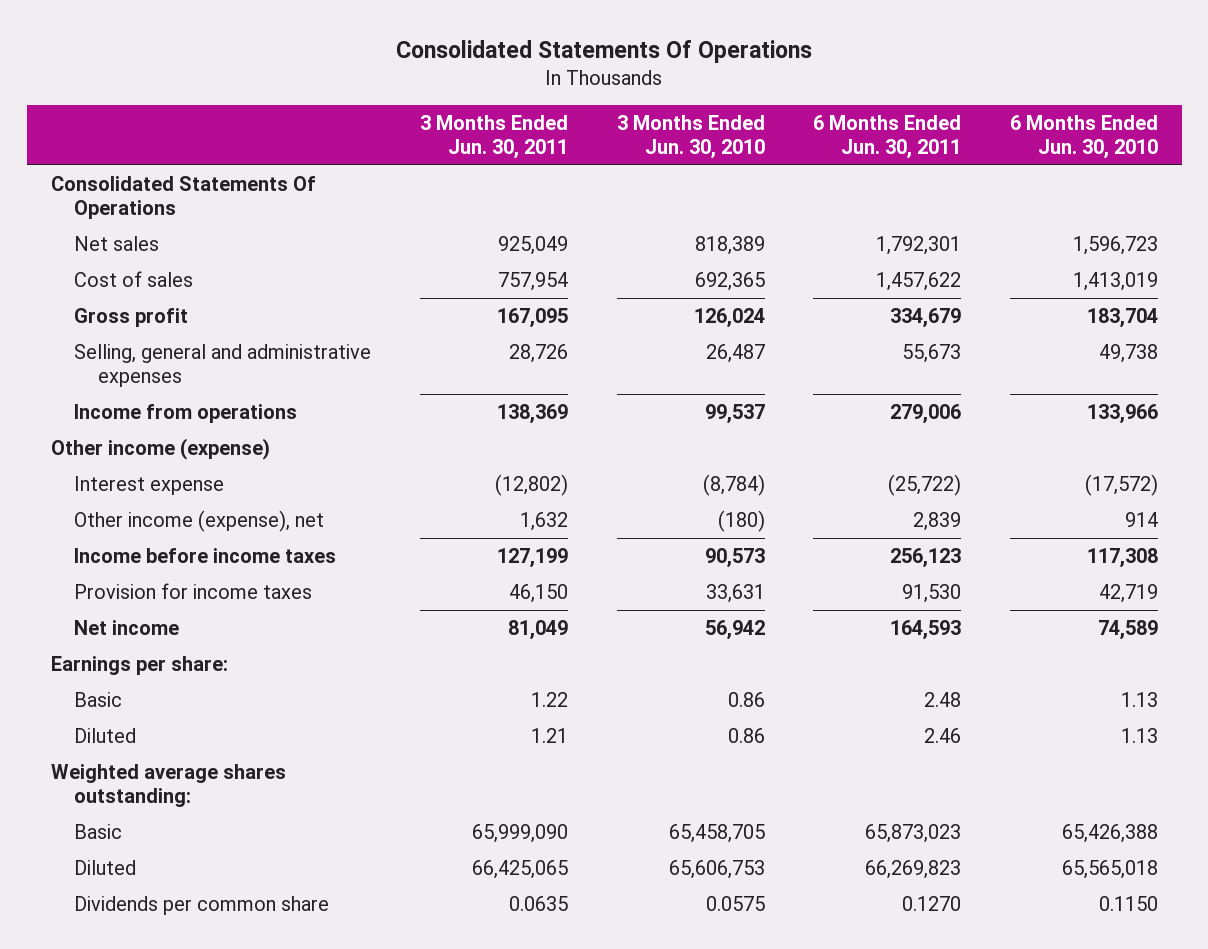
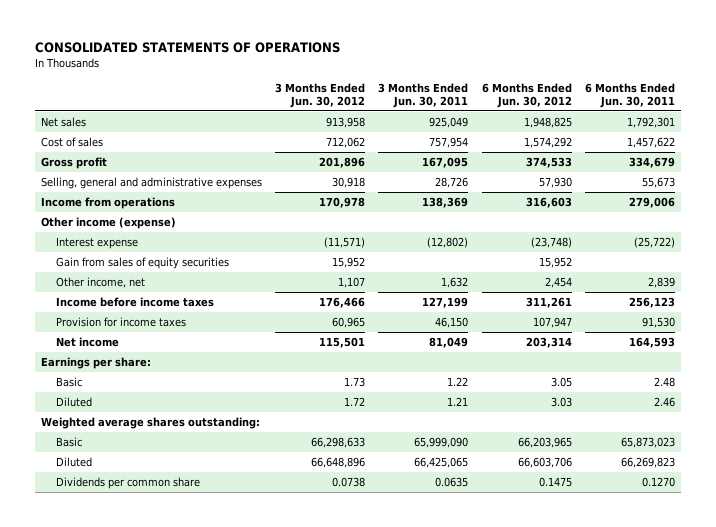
- Consolidated Statements Of Operations
+ CONSOLIDATED STATEMENTS OF OPERATIONS
- | 3 Months Ended Jun. 30, 2011 | 3 Months Ended Jun. 30, 2010 | 6 Months Ended Jun. 30, 2011 | 6 Months Ended Jun. 30, 2010
+ | 3 Months Ended Jun. 30, 2012 | 3 Months Ended Jun. 30, 2011 | 6 Months Ended Jun. 30, 2012 | 6 Months Ended Jun. 30, 2011
- Consolidated Statements Of Operations
- Other income (expense), net | 1,632 | (180) | 2,839 | 914
+ Gain from sales of equity securities | 15,952 | | 15,952 |
+ Other income, net | 1,107 | 1,632 | 2,454 | 2,839

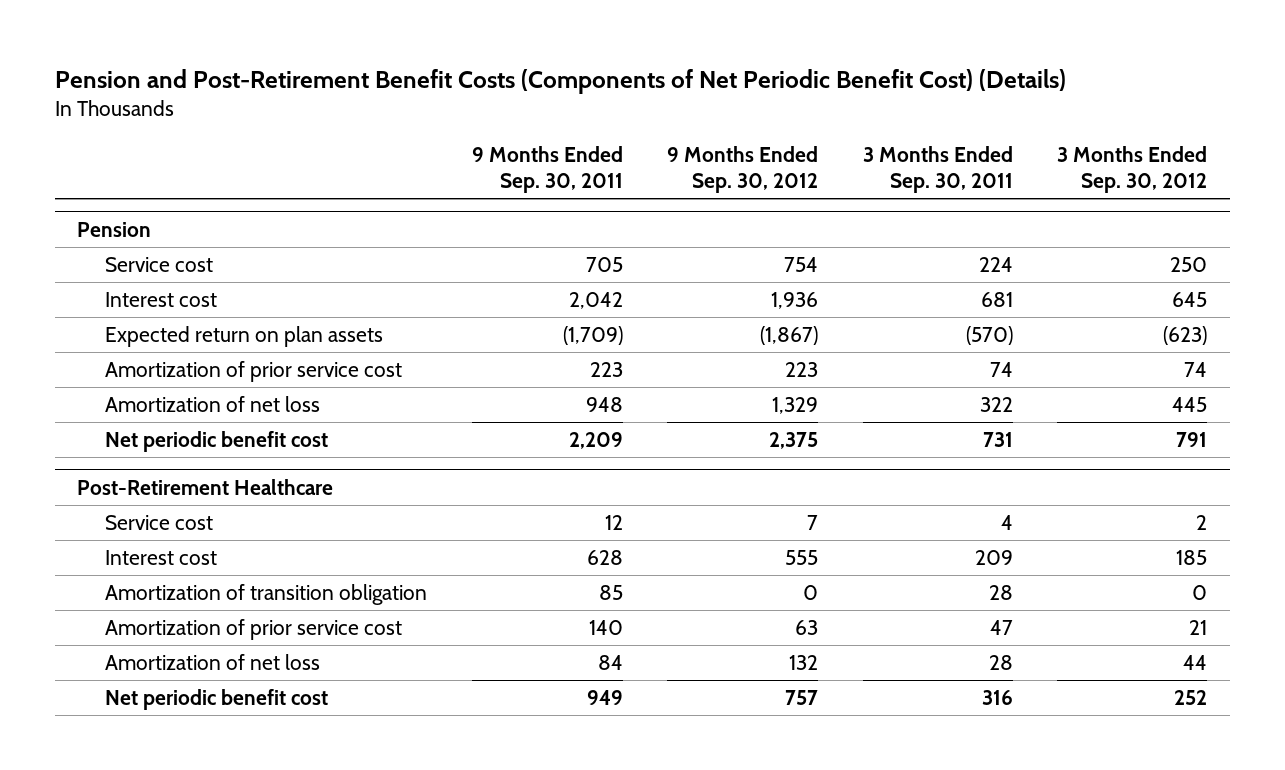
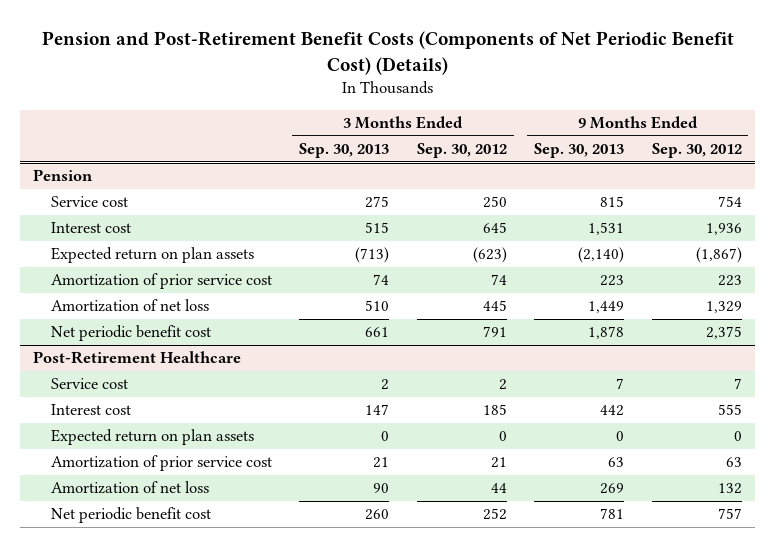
- | 9 Months Ended Sep. 30, 2011 | 9 Months Ended Sep. 30, 2012 | 3 Months Ended Sep. 30, 2011 | 3 Months Ended Sep. 30, 2012
+ | 3 Months Ended Sep. 30, 2013 | 3 Months Ended Sep. 30, 2012 | 9 Months Ended Sep. 30, 2013 | 9 Months Ended Sep. 30, 2012
@ Post-Retirement Healthcare
- Amortization of transition obligation | 85 | 0 | 28 | 0
+ Expected return on plan assets | 0 | 0 | 0 | 0

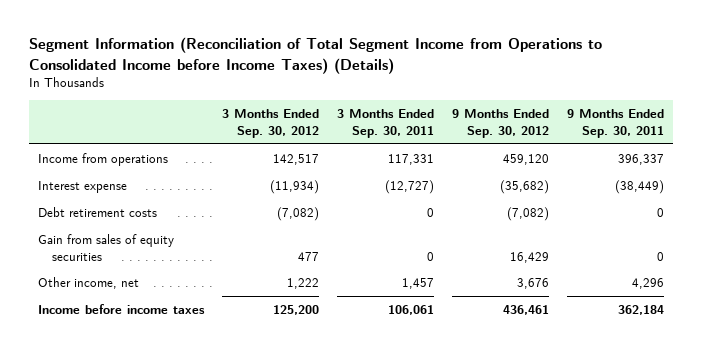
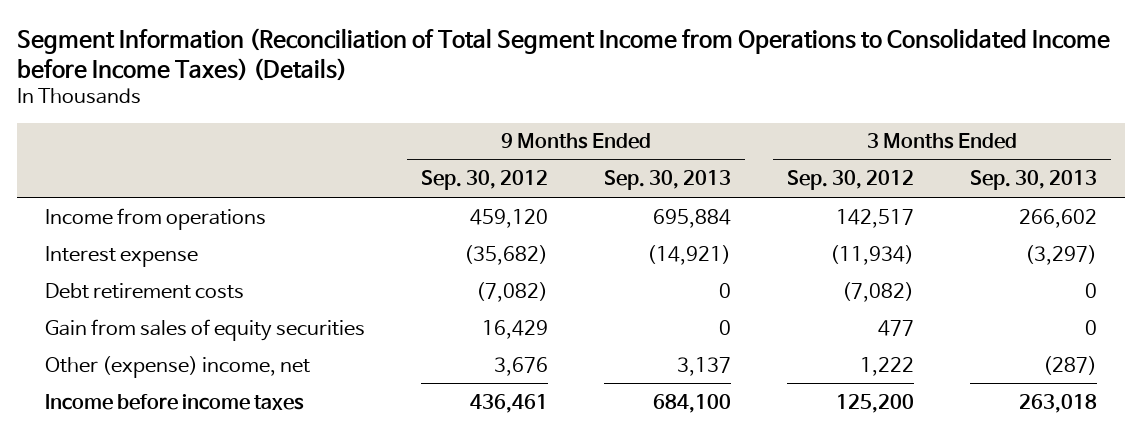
- | 3 Months Ended Sep. 30, 2012 | 3 Months Ended Sep. 30, 2011 | 9 Months Ended Sep. 30, 2012 | 9 Months Ended Sep. 30, 2011
+ | 9 Months Ended Sep. 30, 2012 | 9 Months Ended Sep. 30, 2013 | 3 Months Ended Sep. 30, 2012 | 3 Months Ended Sep. 30, 2013
- Other income, net | 1,222 | 1,457 | 3,676 | 4,296
+ Other (expense) income, net | 3,676 | 3,137 | 1,222 | (287)

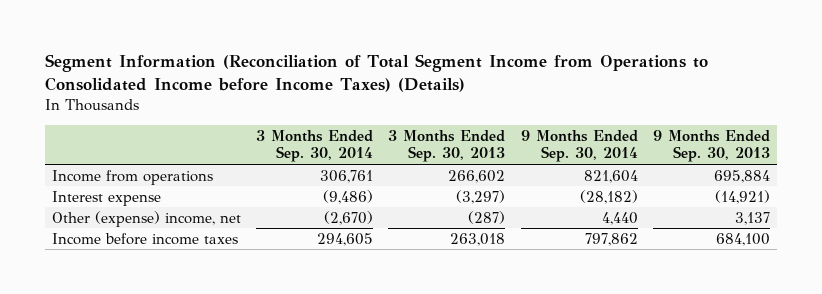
- | 9 Months Ended Sep. 30, 2012 | 9 Months Ended Sep. 30, 2013 | 3 Months Ended Sep. 30, 2012 | 3 Months Ended Sep. 30, 2013
+ | 3 Months Ended Sep. 30, 2014 | 3 Months Ended Sep. 30, 2013 | 9 Months Ended Sep. 30, 2014 | 9 Months Ended Sep. 30, 2013
- Debt retirement costs | (7,082) | 0 | (7,082) | 0
- Gain from sales of equity securities | 16,429 | 0 | 477 | 0

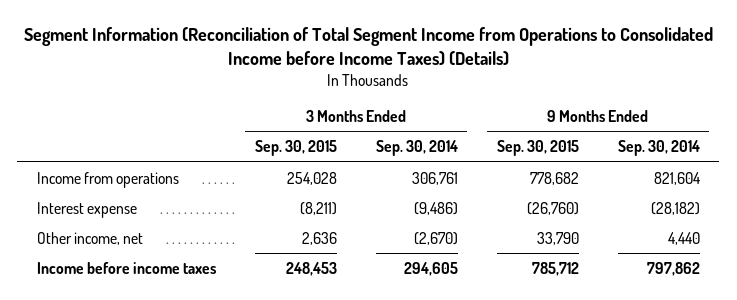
- | 3 Months Ended Sep. 30, 2014 | 3 Months Ended Sep. 30, 2013 | 9 Months Ended Sep. 30, 2014 | 9 Months Ended Sep. 30, 2013
+ | 3 Months Ended Sep. 30, 2015 | 3 Months Ended Sep. 30, 2014 | 9 Months Ended Sep. 30, 2015 | 9 Months Ended Sep. 30, 2014
- Other (expense) income, net | (2,670) | (287) | 4,440 | 3,137
+ Other income, net | 2,636 | (2,670) | 33,790 | 4,440

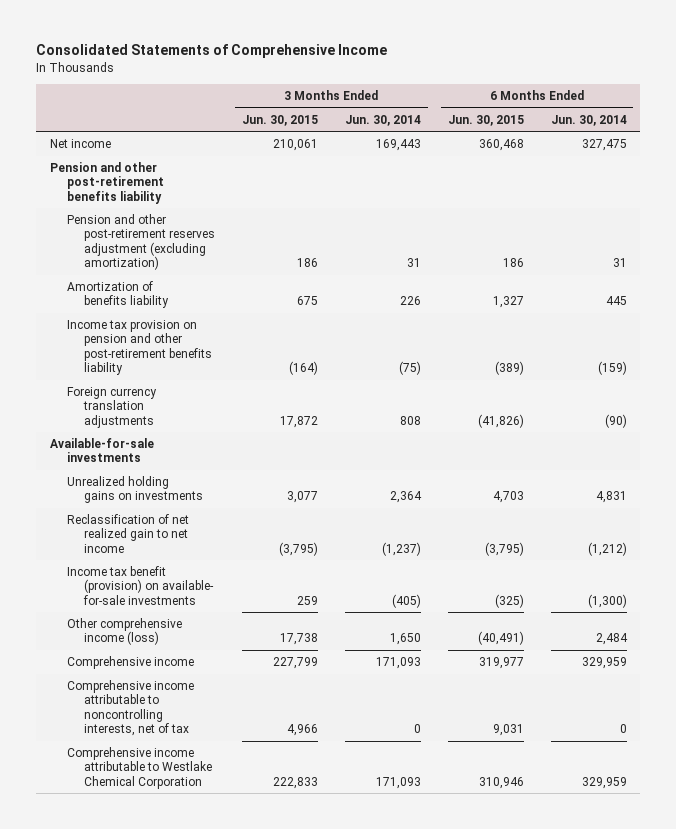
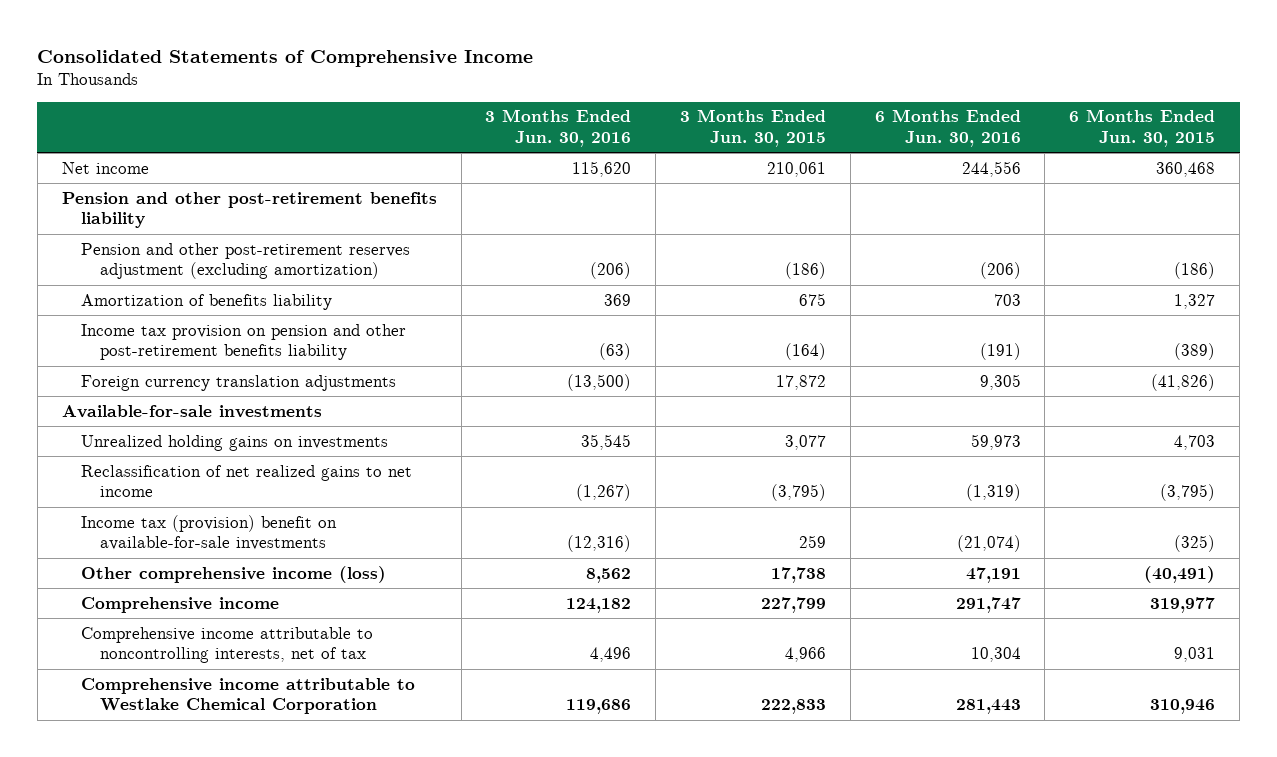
- | 3 Months Ended Jun. 30, 2015 | 3 Months Ended Jun. 30, 2014 | 6 Months Ended Jun. 30, 2015 | 6 Months Ended Jun. 30, 2014
+ | 3 Months Ended Jun. 30, 2016 | 3 Months Ended Jun. 30, 2015 | 6 Months Ended Jun. 30, 2016 | 6 Months Ended Jun. 30, 2015
- Pension and other post-retirement reserves adjustment (excluding amortization) | 186 | 31 | 186 | 31
+ Pension and other post-retirement reserves adjustment (excluding amortization) | (206) | (186) | (206) | (186)
- Reclassification of net realized gain to net income | (3,795) | (1,237) | (3,795) | (1,212)
- Income tax benefit (provision) on available- for-sale investments | 259 | (405) | (325) | (1,300)
+ Reclassification of net realized gains to net income | (1,267) | (3,795) | (1,319) | (3,795)
+ Income tax (provision) benefit on available-for-sale investments | (12,316) | 259 | (21,074) | (325)

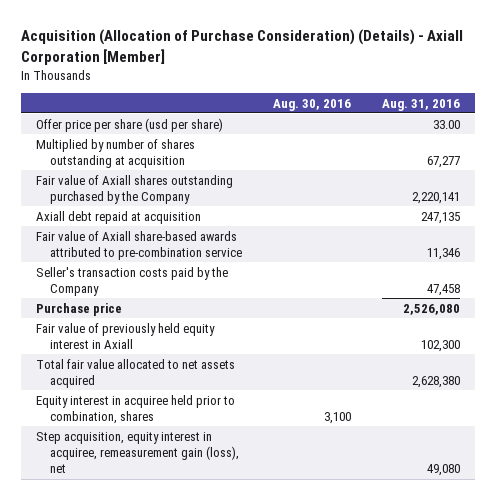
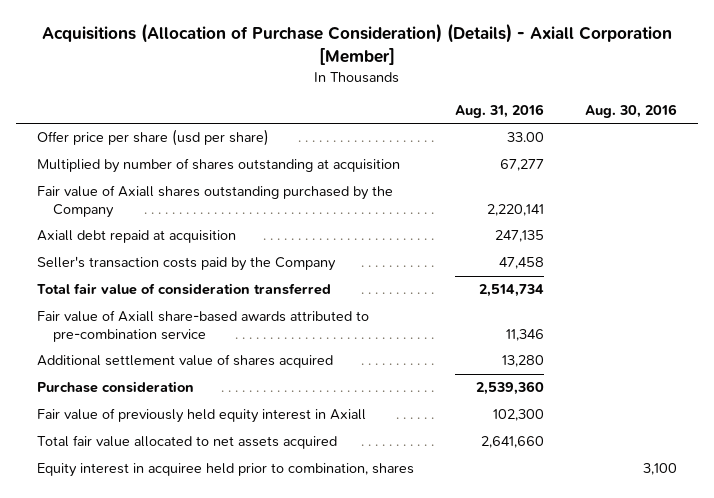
- Acquisition (Allocation of Purchase Consideration) (Details) - Axiall Corporation [Member]
+ Acquisitions (Allocation of Purchase Consideration) (Details) - Axiall Corporation [Member]
- | Aug. 30, 2016 | Aug. 31, 2016
+ | Aug. 31, 2016 | Aug. 30, 2016
- Purchase price | | 2,526,080
+ Total fair value of consideration transferred | 2,514,734 |
moved down: Fair value of Axiall share-based awards attributed to pre-combination service | 11,346 |
+ Additional settlement value of shares acquired | 13,280 |
+ Purchase consideration | 2,539,360 |
- Total fair value allocated to net assets acquired | | 2,628,380
+ Total fair value allocated to net assets acquired | 2,641,660 |
- Step acquisition, equity interest in acquiree, remeasurement gain (loss), net | | 49,080

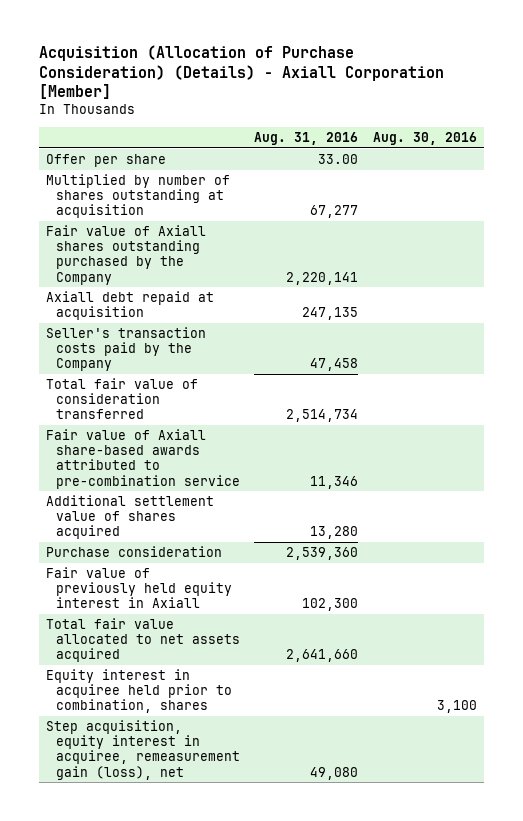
- Acquisitions (Allocation of Purchase Consideration) (Details) - Axiall Corporation [Member]
+ Acquisition (Allocation of Purchase Consideration) (Details) - Axiall Corporation [Member]
- Offer price per share (usd per share) | 33.00 |
+ Offer per share | 33.00 |
+ Step acquisition, equity interest in acquiree, remeasurement gain (loss), net | 49,080 |

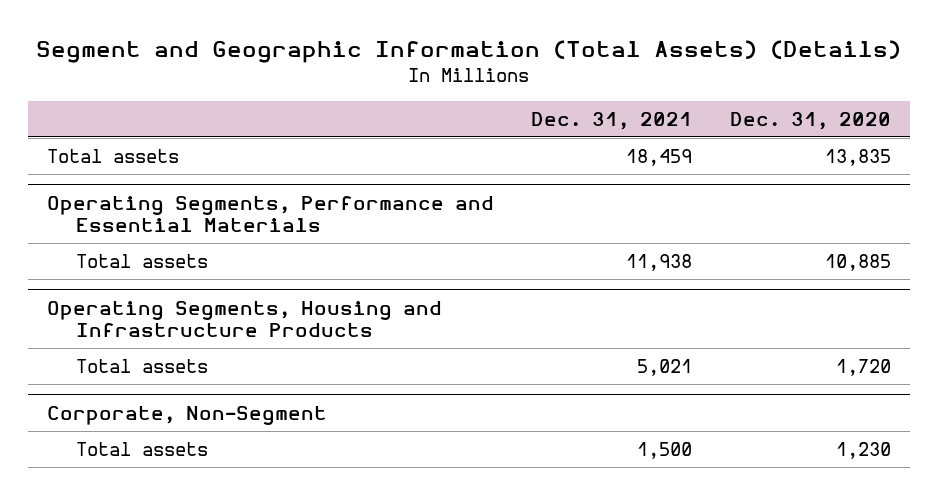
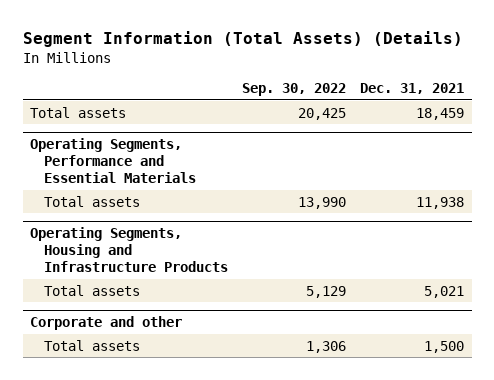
- Segment and Geographic Information (Total Assets) (Details)
+ Segment Information (Total Assets) (Details)
- | Dec. 31, 2021 | Dec. 31, 2020
+ | Sep. 30, 2022 | Dec. 31, 2021
- Corporate, Non-Segment
+ Corporate and other

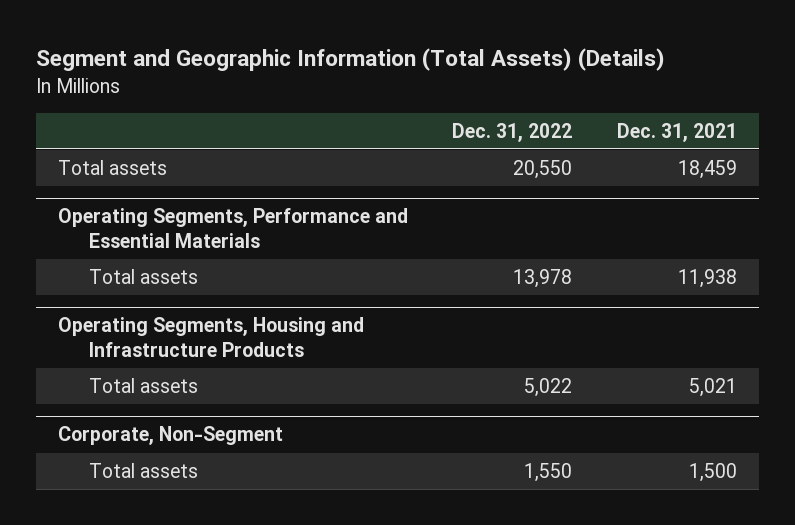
- Segment Information (Total Assets) (Details)
+ Segment and Geographic Information (Total Assets) (Details)
- | Sep. 30, 2022 | Dec. 31, 2021
+ | Dec. 31, 2022 | Dec. 31, 2021
- Corporate and other
+ Corporate, Non-Segment

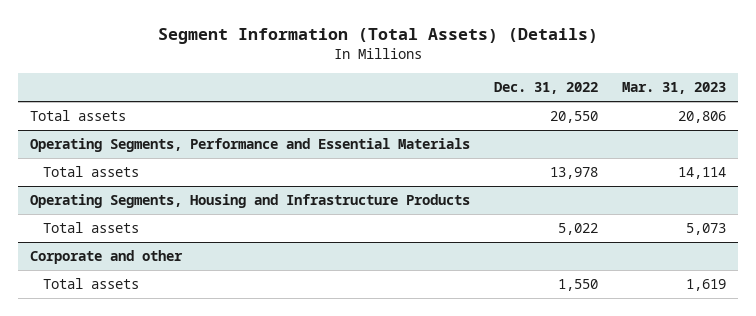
- Segment and Geographic Information (Total Assets) (Details)
+ Segment Information (Total Assets) (Details)
- | Dec. 31, 2022 | Dec. 31, 2021
+ | Dec. 31, 2022 | Mar. 31, 2023
- Corporate, Non-Segment
+ Corporate and other

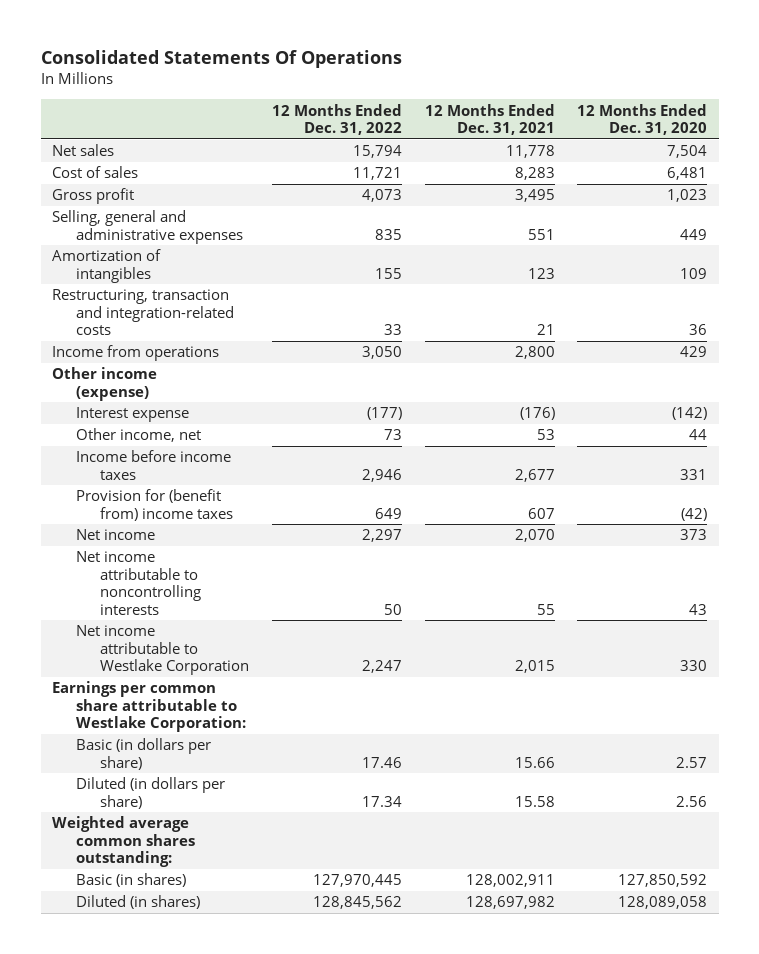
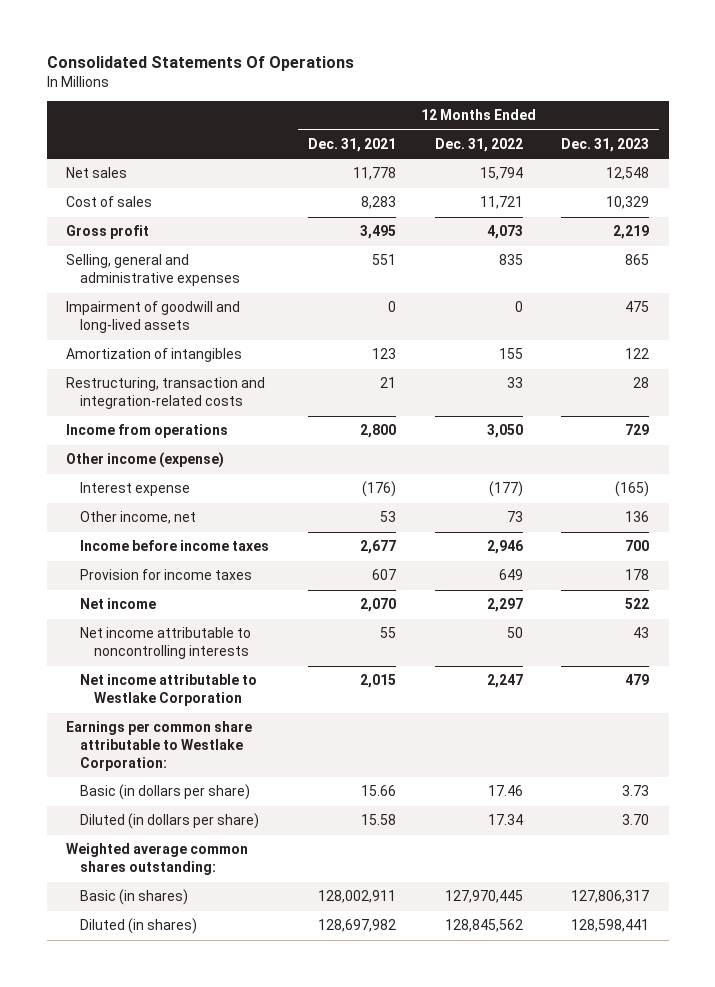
- | 12 Months Ended Dec. 31, 2022 | 12 Months Ended Dec. 31, 2021 | 12 Months Ended Dec. 31, 2020
+ | 12 Months Ended Dec. 31, 2021 | 12 Months Ended Dec. 31, 2022 | 12 Months Ended Dec. 31, 2023
+ Impairment of goodwill and long-lived assets | 0 | 0 | 475
- Provision for (benefit from) income taxes | 649 | 607 | (42)
+ Provision for income taxes | 607 | 649 | 178

